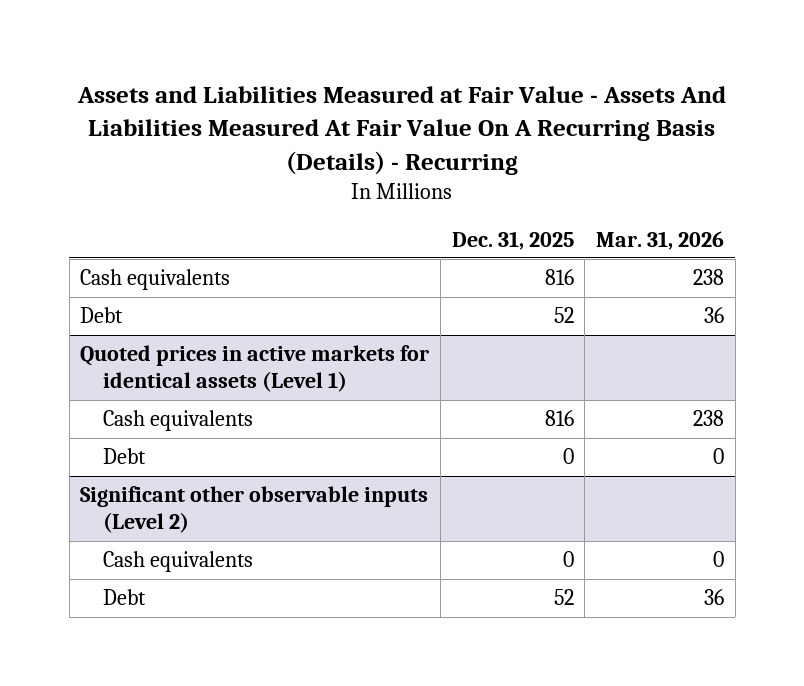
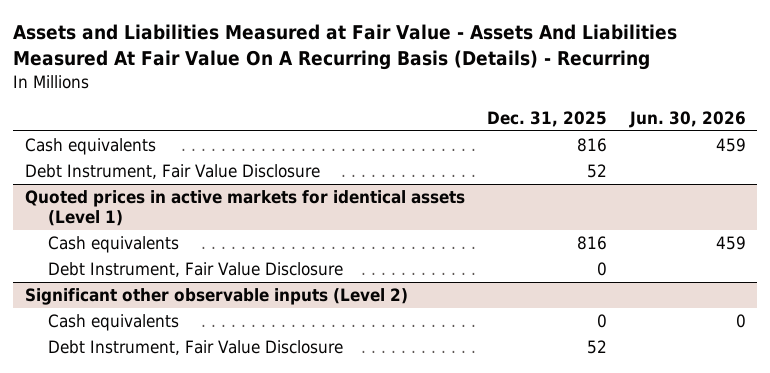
- | Dec. 31, 2025 | Mar. 31, 2026
+ | Dec. 31, 2025 | Jun. 30, 2026
- Debt | 52 | 36
+ Debt Instrument, Fair Value Disclosure | 52 |
@ Quoted prices in active markets for identical assets (Level 1)
- Debt | 0 | 0
+ Debt Instrument, Fair Value Disclosure | 0 |
@ Significant other observable inputs (Level 2)
- Debt | 52 | 36
+ Debt Instrument, Fair Value Disclosure | 52 |

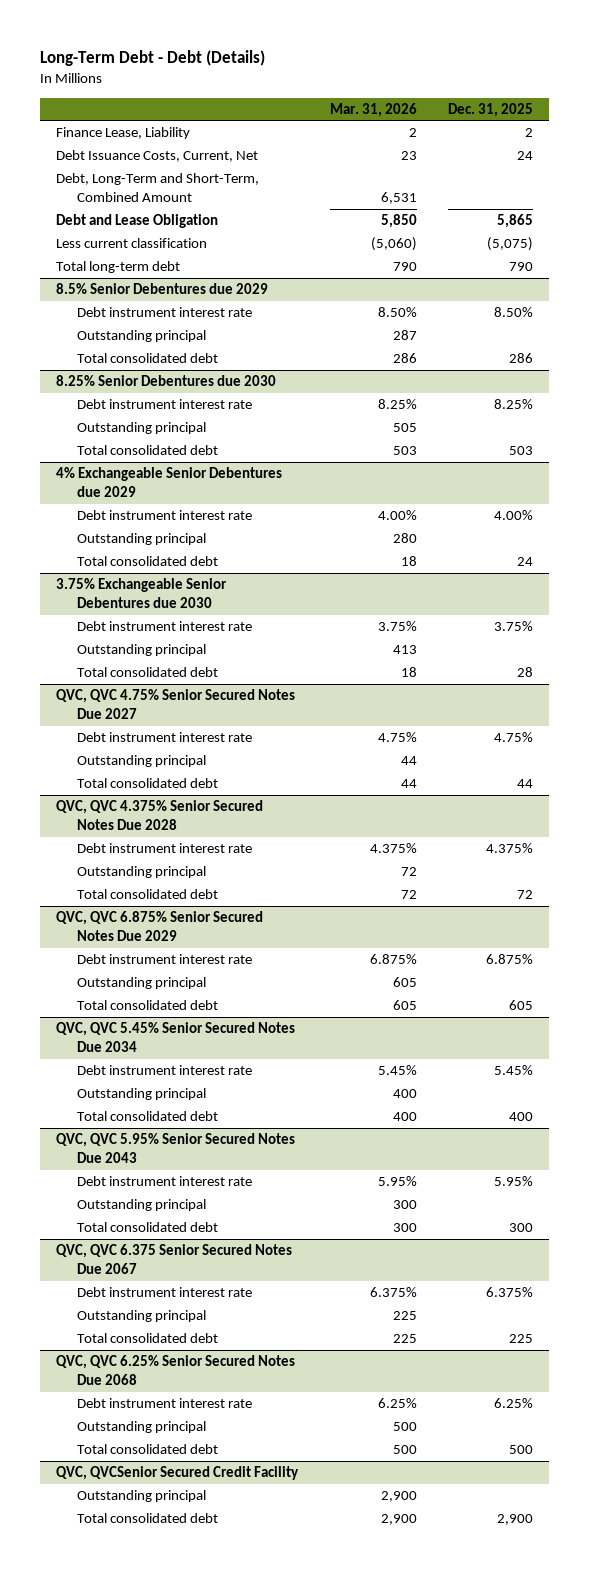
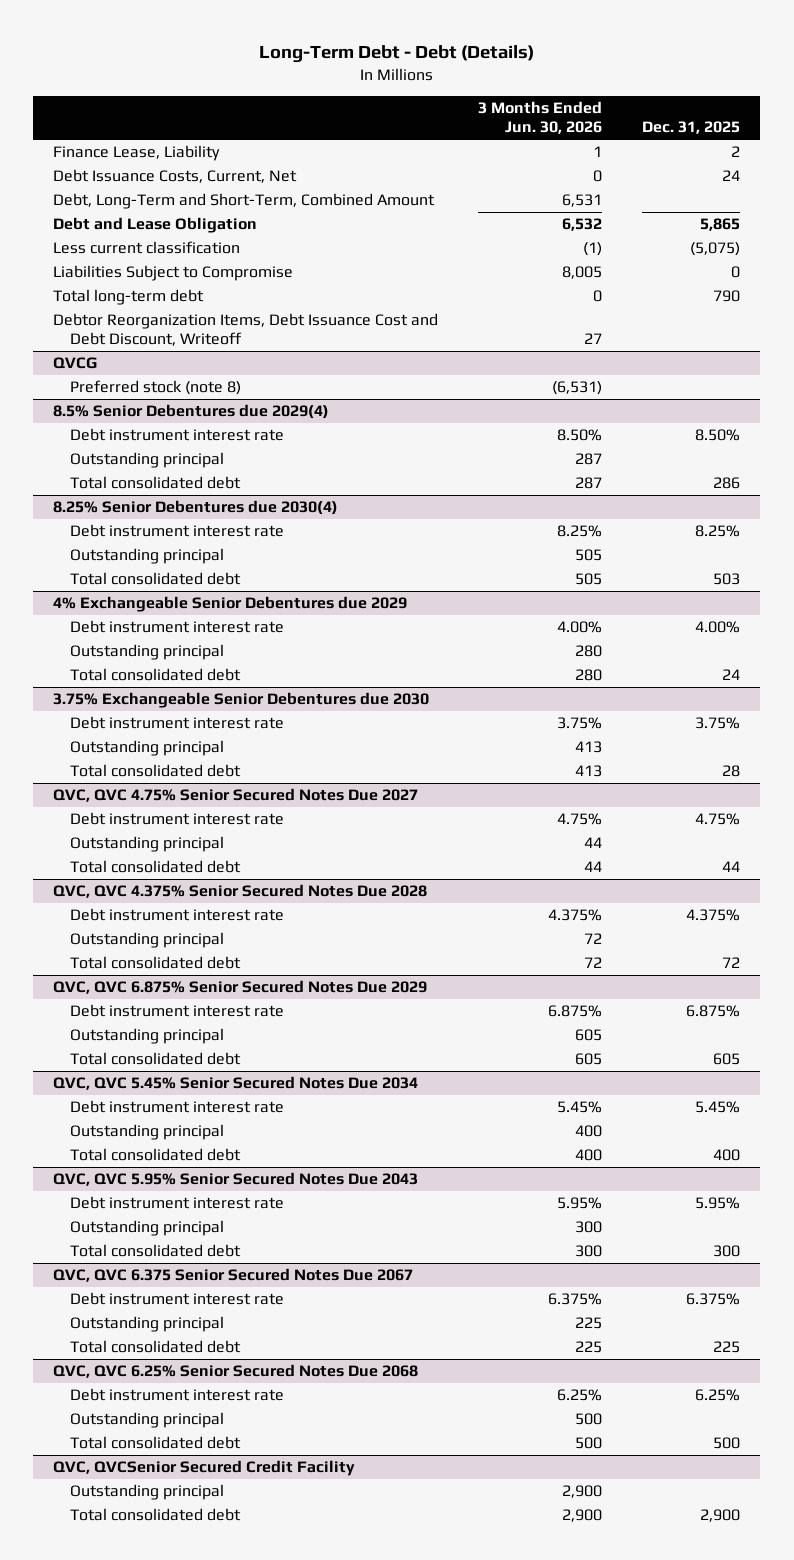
- | Mar. 31, 2026 | Dec. 31, 2025
+ | 3 Months Ended Jun. 30, 2026 | Dec. 31, 2025
+ Liabilities Subject to Compromise | 8,005 | 0
- 8.5% Senior Debentures due 2029
+ Debtor Reorganization Items, Debt Issuance Cost and Debt Discount, Writeoff | 27 |
+ QVCG
+ Preferred stock (note 8) | (6,531) |
+ 8.5% Senior Debentures due 2029(4)
- 8.25% Senior Debentures due 2030
+ 8.25% Senior Debentures due 2030(4)

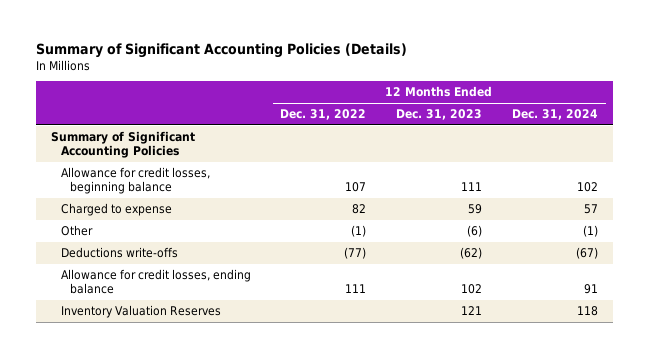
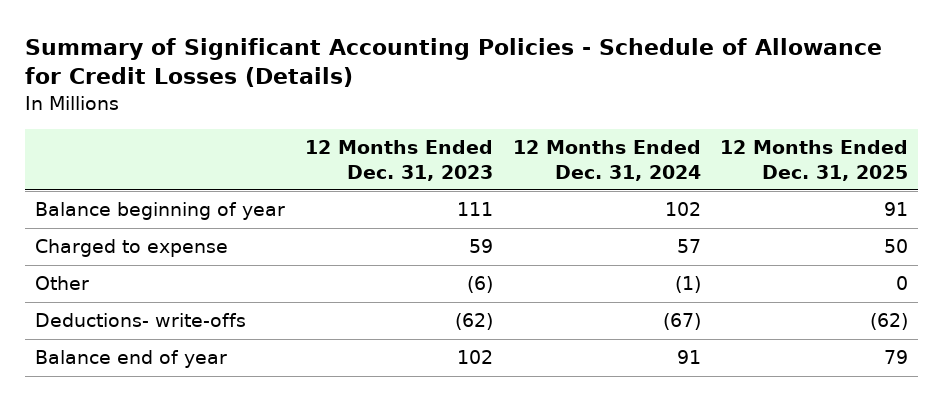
- Summary of Significant Accounting Policies (Details)
+ Summary of Significant Accounting Policies - Schedule of Allowance for Credit Losses (Details)
- | 12 Months Ended Dec. 31, 2022 | 12 Months Ended Dec. 31, 2023 | 12 Months Ended Dec. 31, 2024
+ | 12 Months Ended Dec. 31, 2023 | 12 Months Ended Dec. 31, 2024 | 12 Months Ended Dec. 31, 2025
- Summary of Significant Accounting Policies
- Allowance for credit losses, beginning balance | 107 | 111 | 102
+ Balance beginning of year | 111 | 102 | 91
- Deductions write-offs | (77) | (62) | (67)
- Allowance for credit losses, ending balance | 111 | 102 | 91
- Inventory Valuation Reserves | | 121 | 118
+ Deductions- write-offs | (62) | (67) | (62)
+ Balance end of year | 102 | 91 | 79

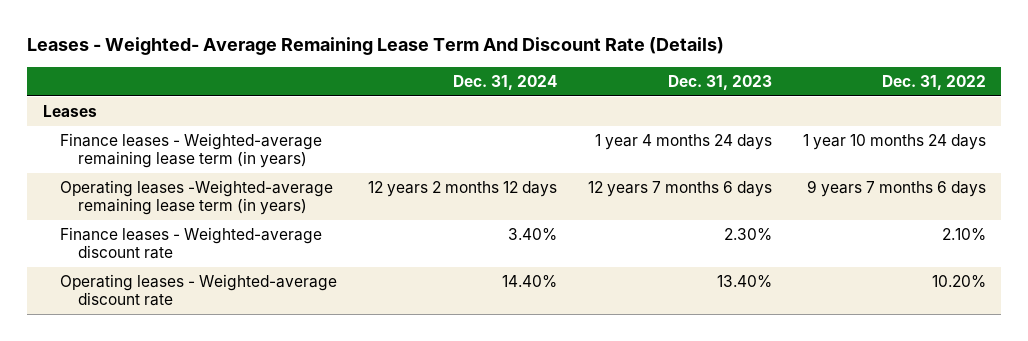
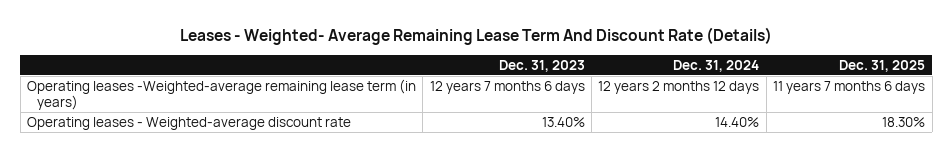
- | Dec. 31, 2024 | Dec. 31, 2023 | Dec. 31, 2022
+ | Dec. 31, 2023 | Dec. 31, 2024 | Dec. 31, 2025
- Leases
- Finance leases - Weighted-average remaining lease term (in years) | | 1 year 4 months 24 days | 1 year 10 months 24 days
- Finance leases - Weighted-average discount rate | 3.40% | 2.30% | 2.10%

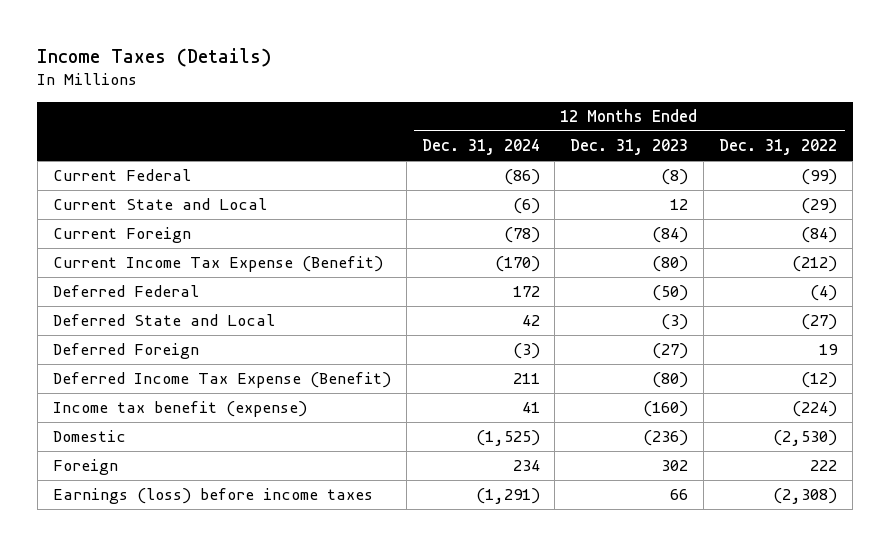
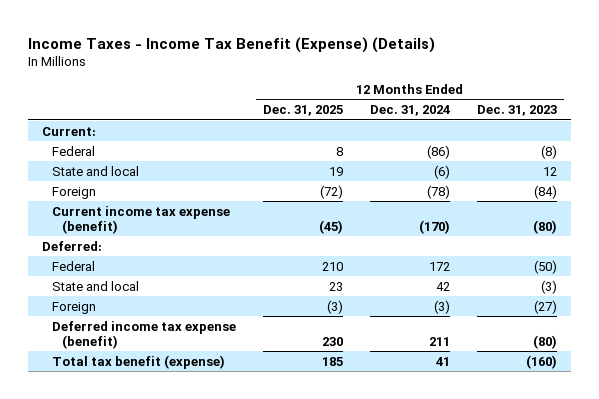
- Income Taxes (Details)
+ Income Taxes - Income Tax Benefit (Expense) (Details)
- | 12 Months Ended Dec. 31, 2024 | 12 Months Ended Dec. 31, 2023 | 12 Months Ended Dec. 31, 2022
+ | 12 Months Ended Dec. 31, 2025 | 12 Months Ended Dec. 31, 2024 | 12 Months Ended Dec. 31, 2023
- Current Federal | (86) | (8) | (99)
- Current State and Local | (6) | 12 | (29)
- Current Foreign | (78) | (84) | (84)
- Current Income Tax Expense (Benefit) | (170) | (80) | (212)
- Deferred Federal | 172 | (50) | (4)
- Deferred State and Local | 42 | (3) | (27)
- Deferred Foreign | (3) | (27) | 19
- Deferred Income Tax Expense (Benefit) | 211 | (80) | (12)
- Income tax benefit (expense) | 41 | (160) | (224)
- Domestic | (1,525) | (236) | (2,530)
- Foreign | 234 | 302 | 222
- Earnings (loss) before income taxes | (1,291) | 66 | (2,308)
+ Current:
+ Federal | 8 | (86) | (8)
+ State and local | 19 | (6) | 12
+ Foreign | (72) | (78) | (84)
+ Current income tax expense (benefit) | (45) | (170) | (80)
+ Deferred:
+ Federal | 210 | 172 | (50)
+ State and local | 23 | 42 | (3)
+ Foreign | (3) | (3) | (27)
+ Deferred income tax expense (benefit) | 230 | 211 | (80)
+ Total tax benefit (expense) | 185 | 41 | (160)

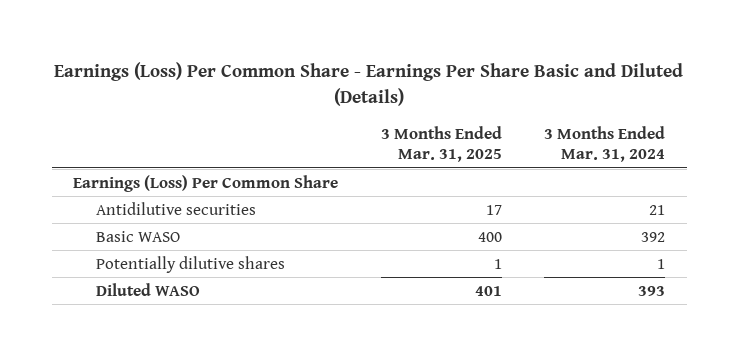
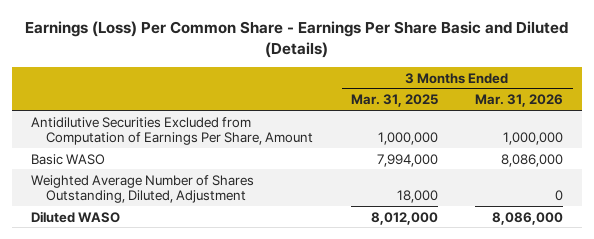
- | 3 Months Ended Mar. 31, 2025 | 3 Months Ended Mar. 31, 2024
+ | 3 Months Ended Mar. 31, 2025 | 3 Months Ended Mar. 31, 2026
- Earnings (Loss) Per Common Share
- Antidilutive securities | 17 | 21
- Basic WASO | 400 | 392
- Potentially dilutive shares | 1 | 1
- Diluted WASO | 401 | 393
+ Antidilutive Securities Excluded from Computation of Earnings Per Share, Amount | 1,000,000 | 1,000,000
+ Basic WASO | 7,994,000 | 8,086,000
+ Weighted Average Number of Shares Outstanding, Diluted, Adjustment | 18,000 | 0
+ Diluted WASO | 8,012,000 | 8,086,000

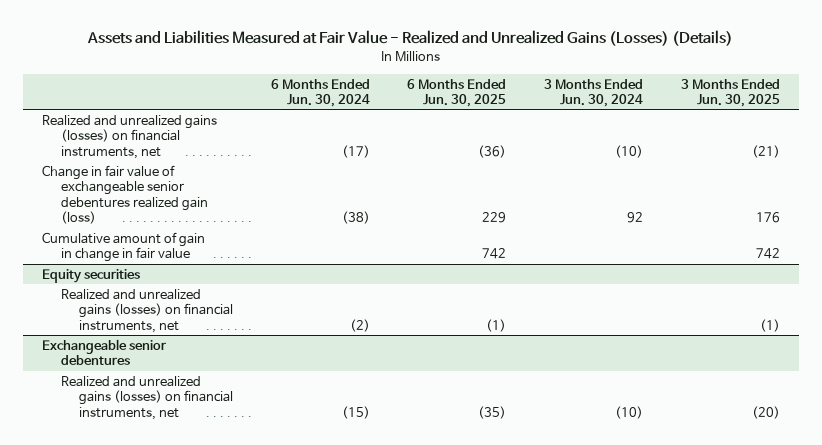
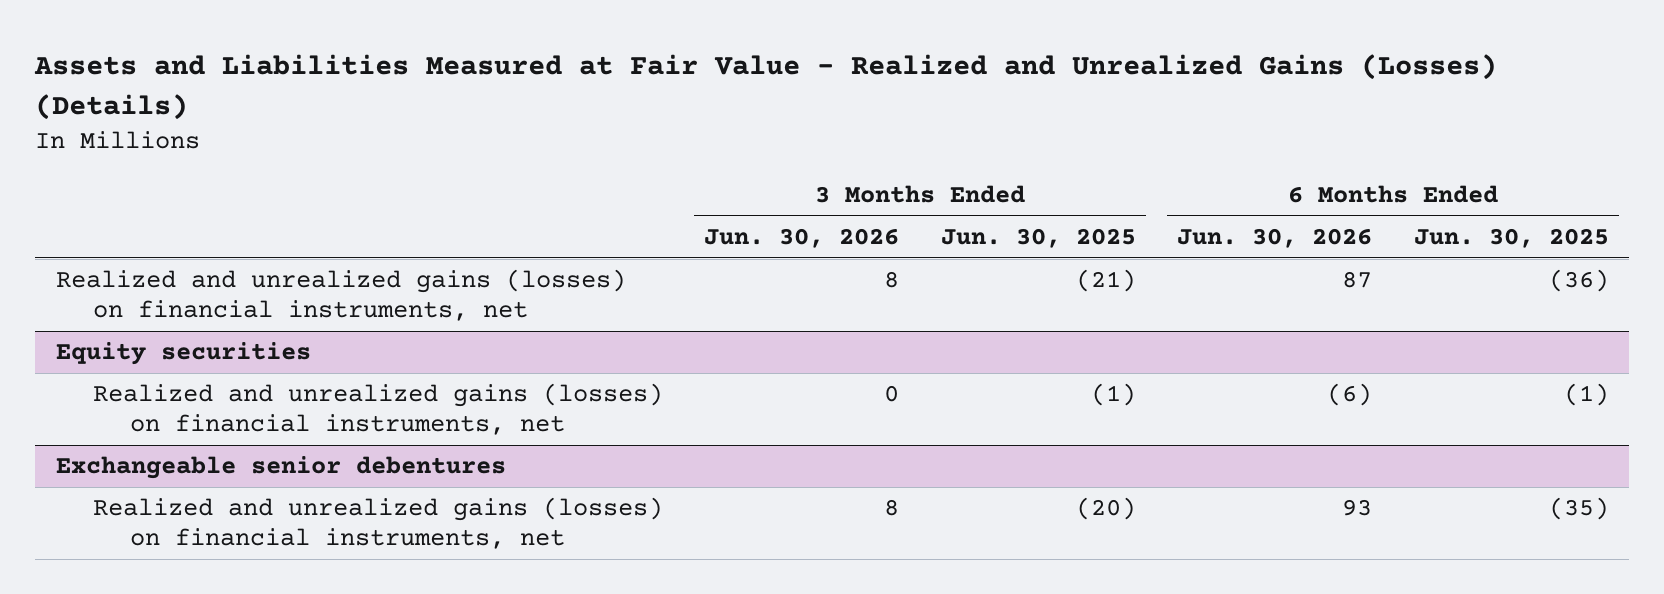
- | 6 Months Ended Jun. 30, 2024 | 6 Months Ended Jun. 30, 2025 | 3 Months Ended Jun. 30, 2024 | 3 Months Ended Jun. 30, 2025
+ | 3 Months Ended Jun. 30, 2026 | 3 Months Ended Jun. 30, 2025 | 6 Months Ended Jun. 30, 2026 | 6 Months Ended Jun. 30, 2025
- Change in fair value of exchangeable senior debentures realized gain (loss) | (38) | 229 | 92 | 176
- Cumulative amount of gain in change in fair value | | 742 | | 742

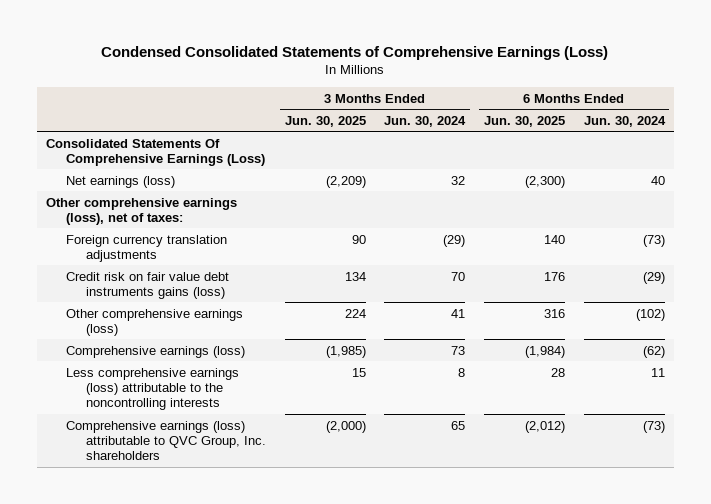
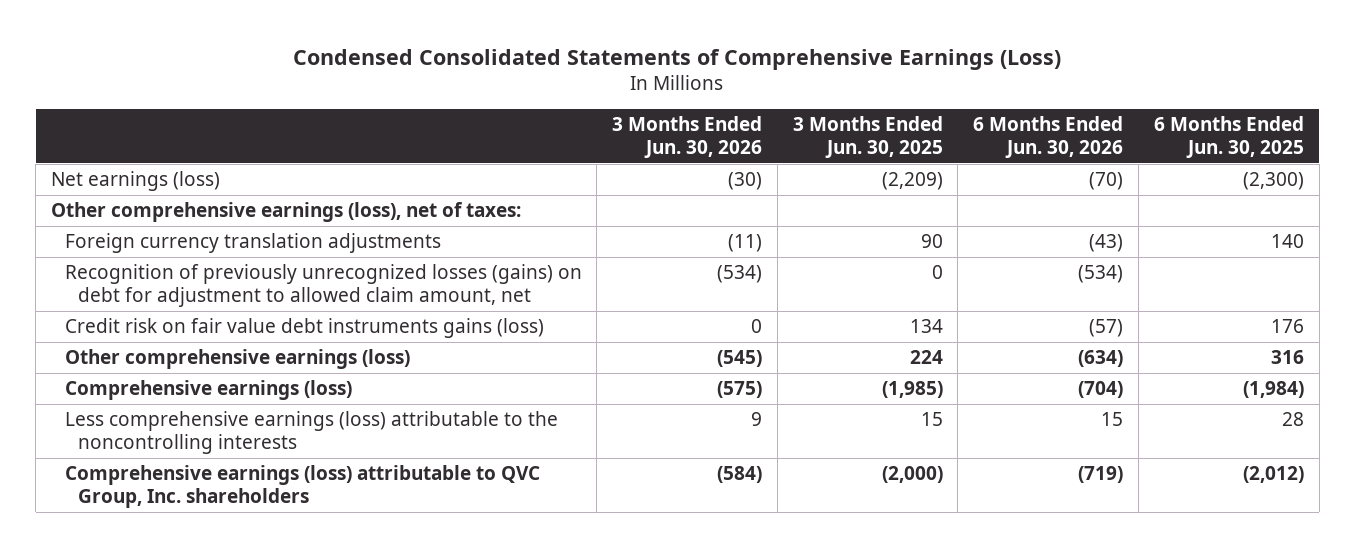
- | 3 Months Ended Jun. 30, 2025 | 3 Months Ended Jun. 30, 2024 | 6 Months Ended Jun. 30, 2025 | 6 Months Ended Jun. 30, 2024
+ | 3 Months Ended Jun. 30, 2026 | 3 Months Ended Jun. 30, 2025 | 6 Months Ended Jun. 30, 2026 | 6 Months Ended Jun. 30, 2025
- Consolidated Statements Of Comprehensive Earnings (Loss)
+ Recognition of previously unrecognized losses (gains) on debt for adjustment to allowed claim amount, net | (534) | 0 | (534) |

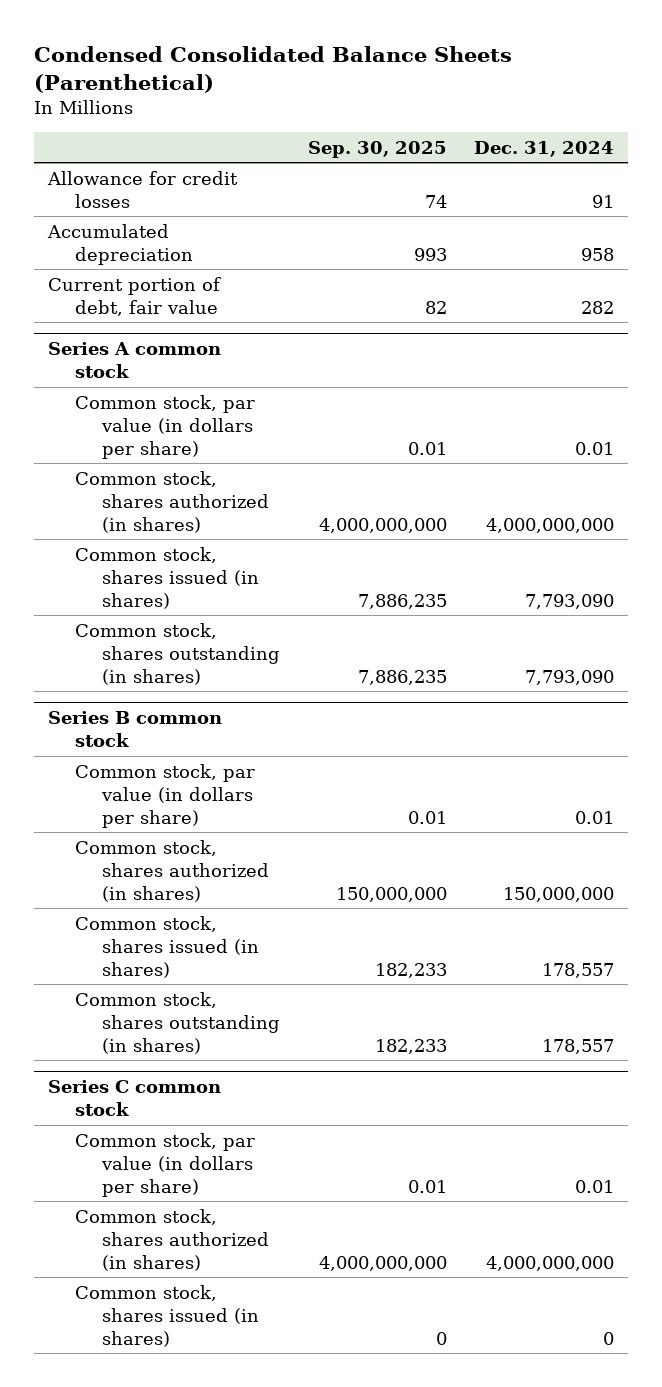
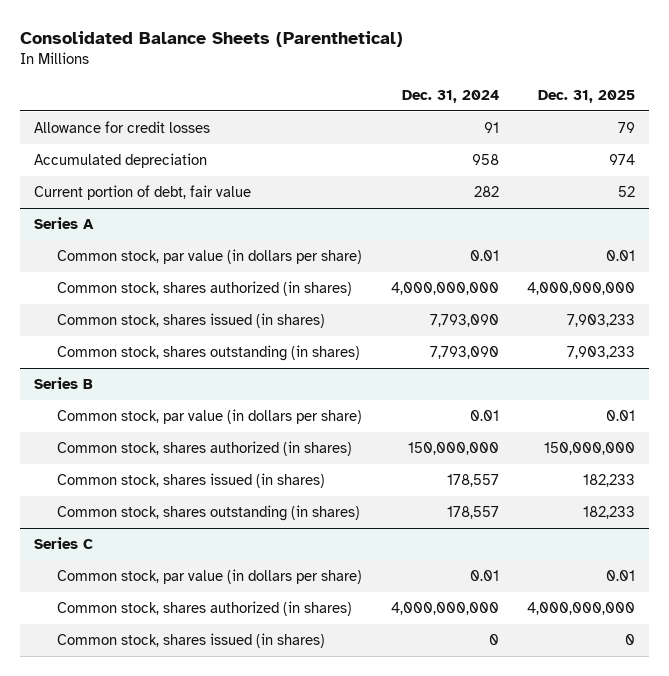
- Condensed Consolidated Balance Sheets (Parenthetical)
+ Consolidated Balance Sheets (Parenthetical)
- | Sep. 30, 2025 | Dec. 31, 2024
+ | Dec. 31, 2024 | Dec. 31, 2025
- Series A common stock
+ Series A
- Series B common stock
+ Series B
- Series C common stock
+ Series C

